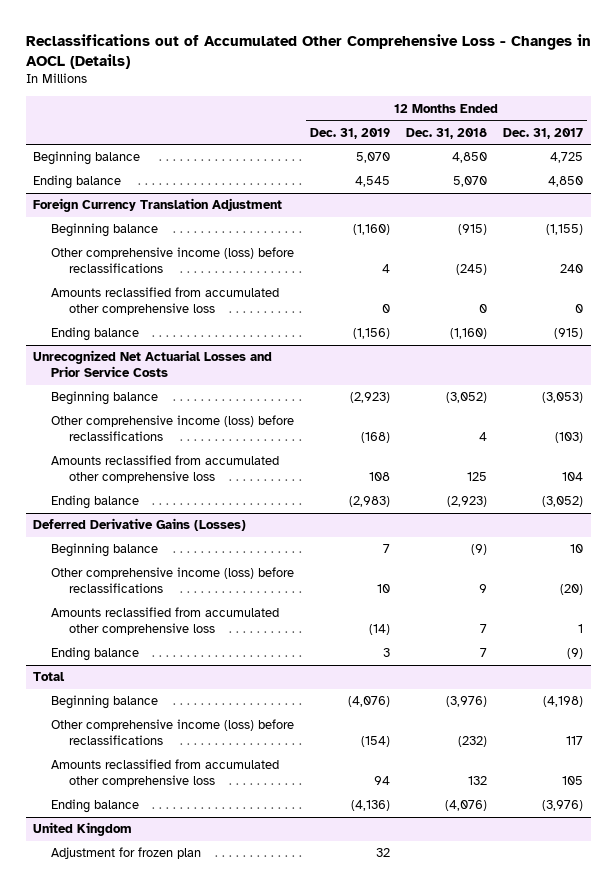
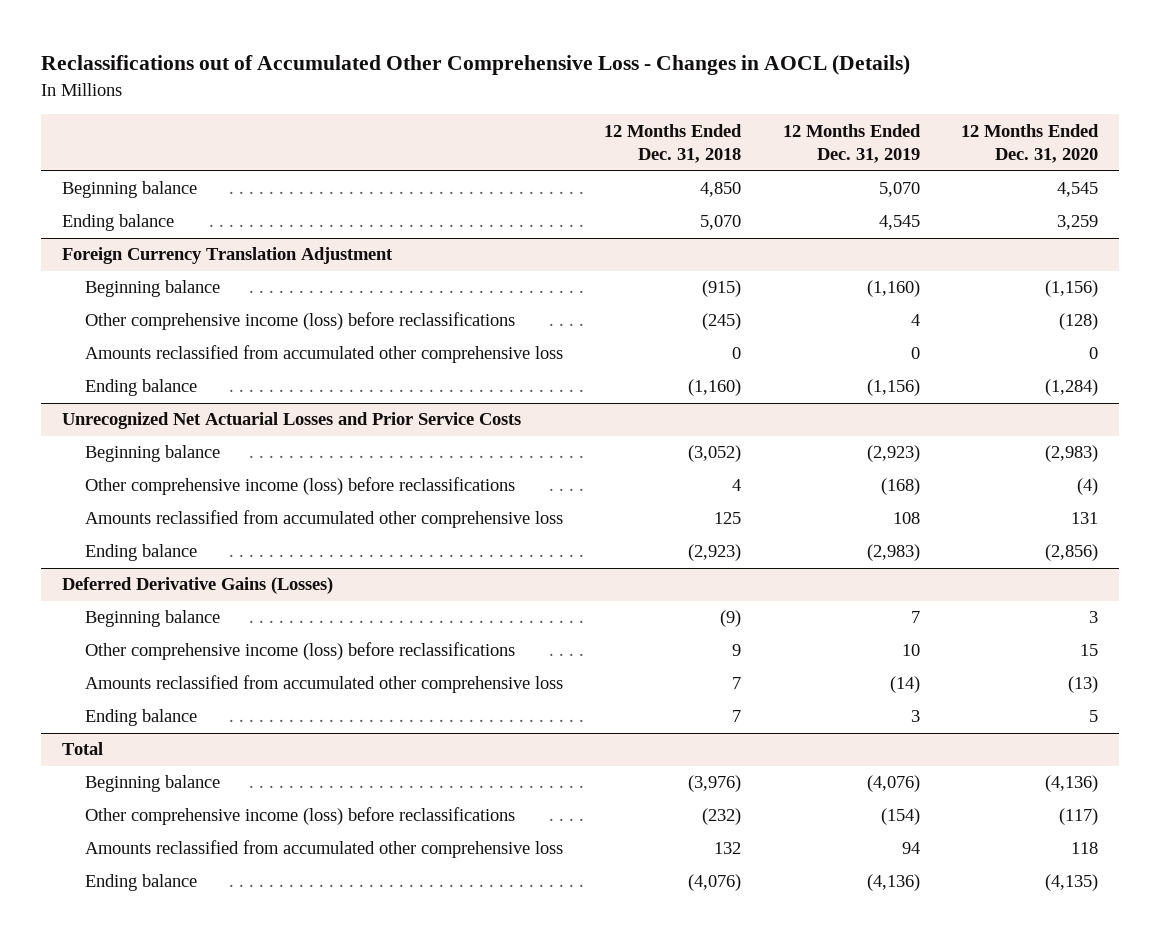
- | 12 Months Ended Dec. 31, 2019 | 12 Months Ended Dec. 31, 2018 | 12 Months Ended Dec. 31, 2017
+ | 12 Months Ended Dec. 31, 2018 | 12 Months Ended Dec. 31, 2019 | 12 Months Ended Dec. 31, 2020
- United Kingdom
- Adjustment for frozen plan | 32 | |

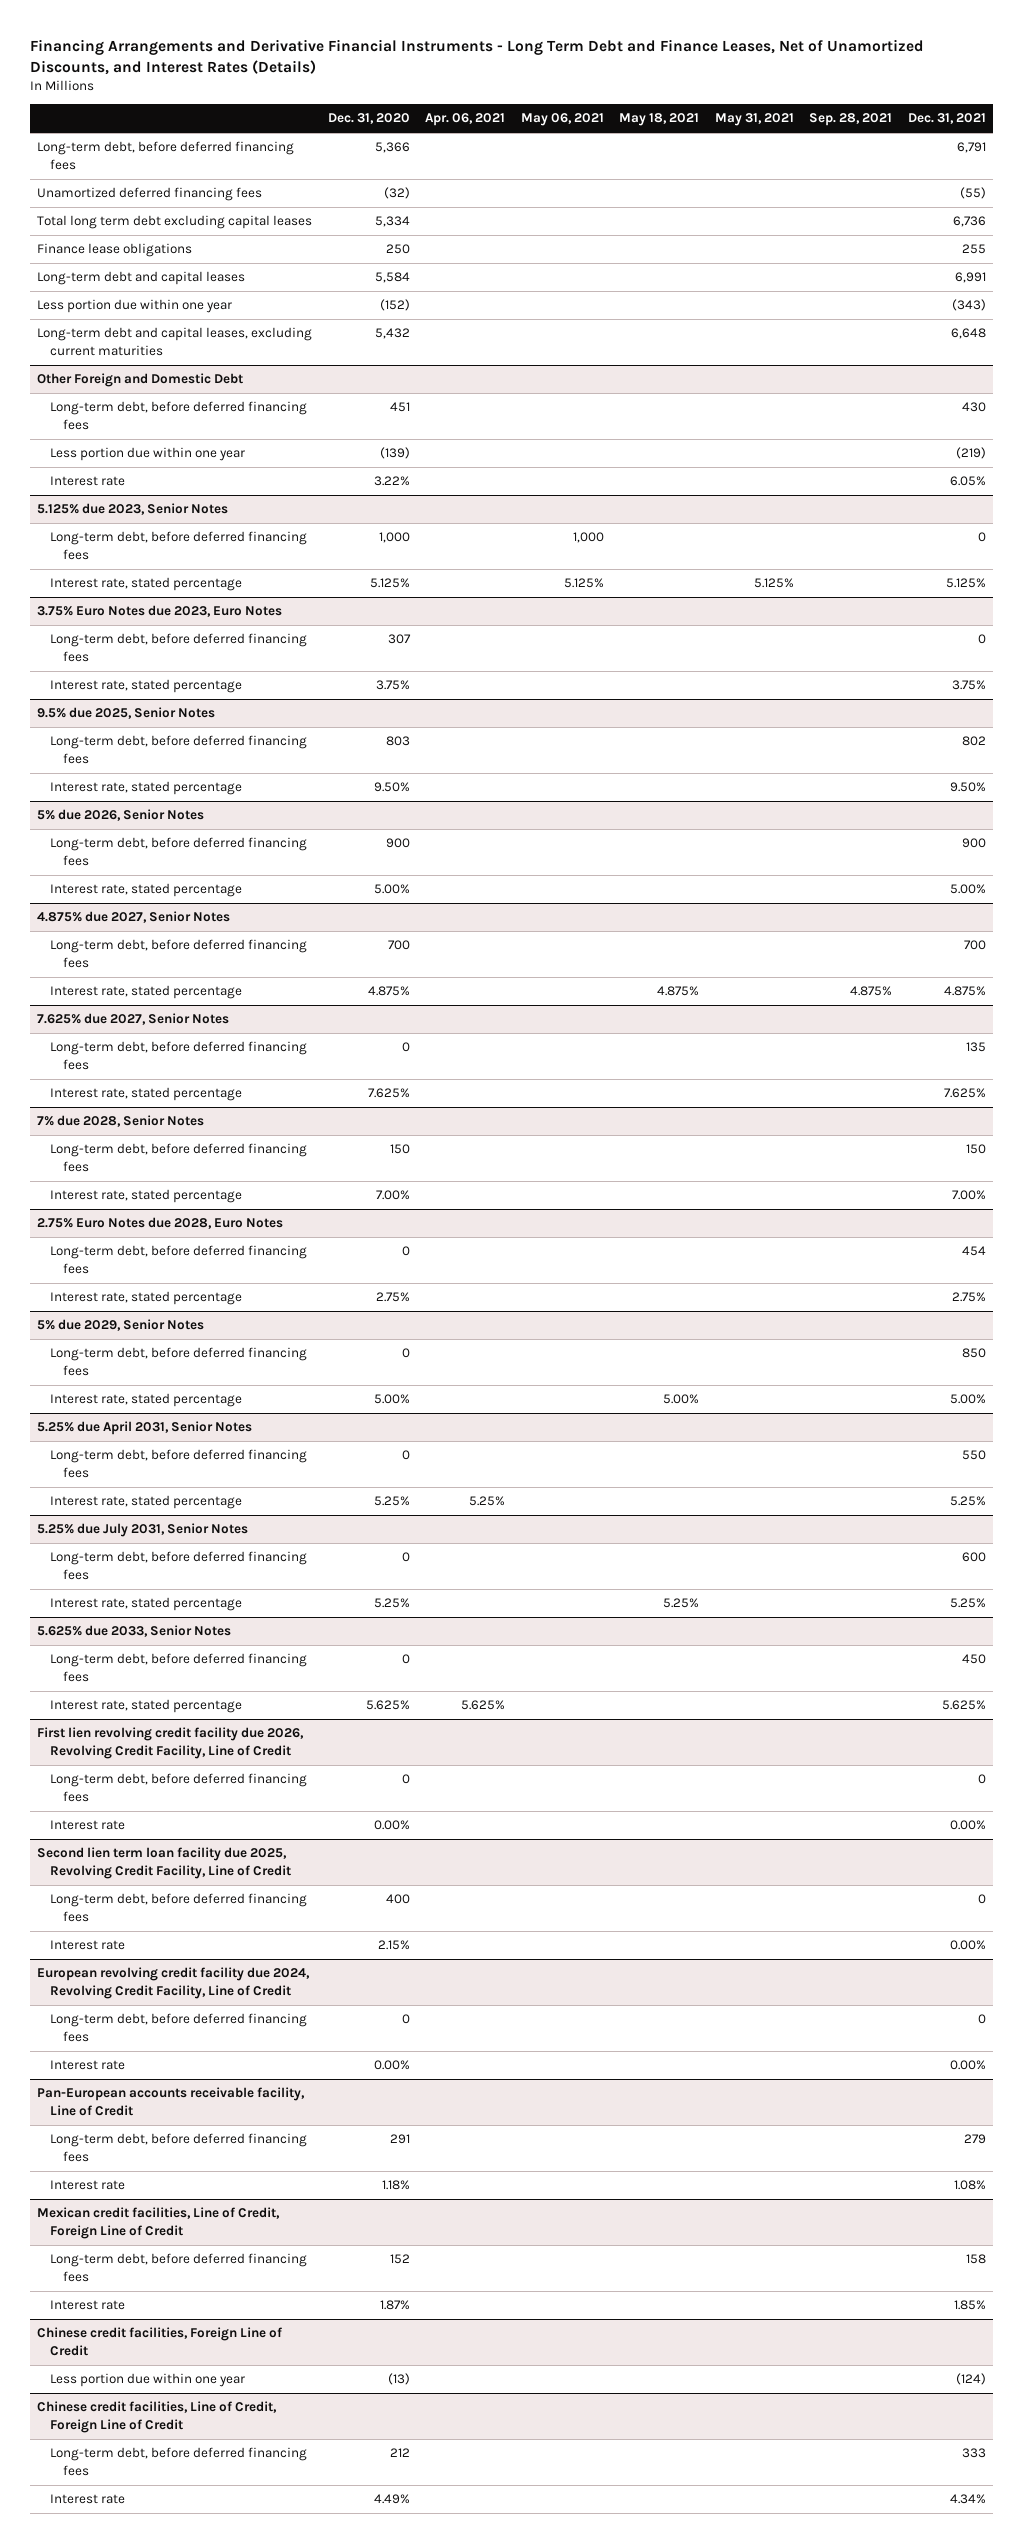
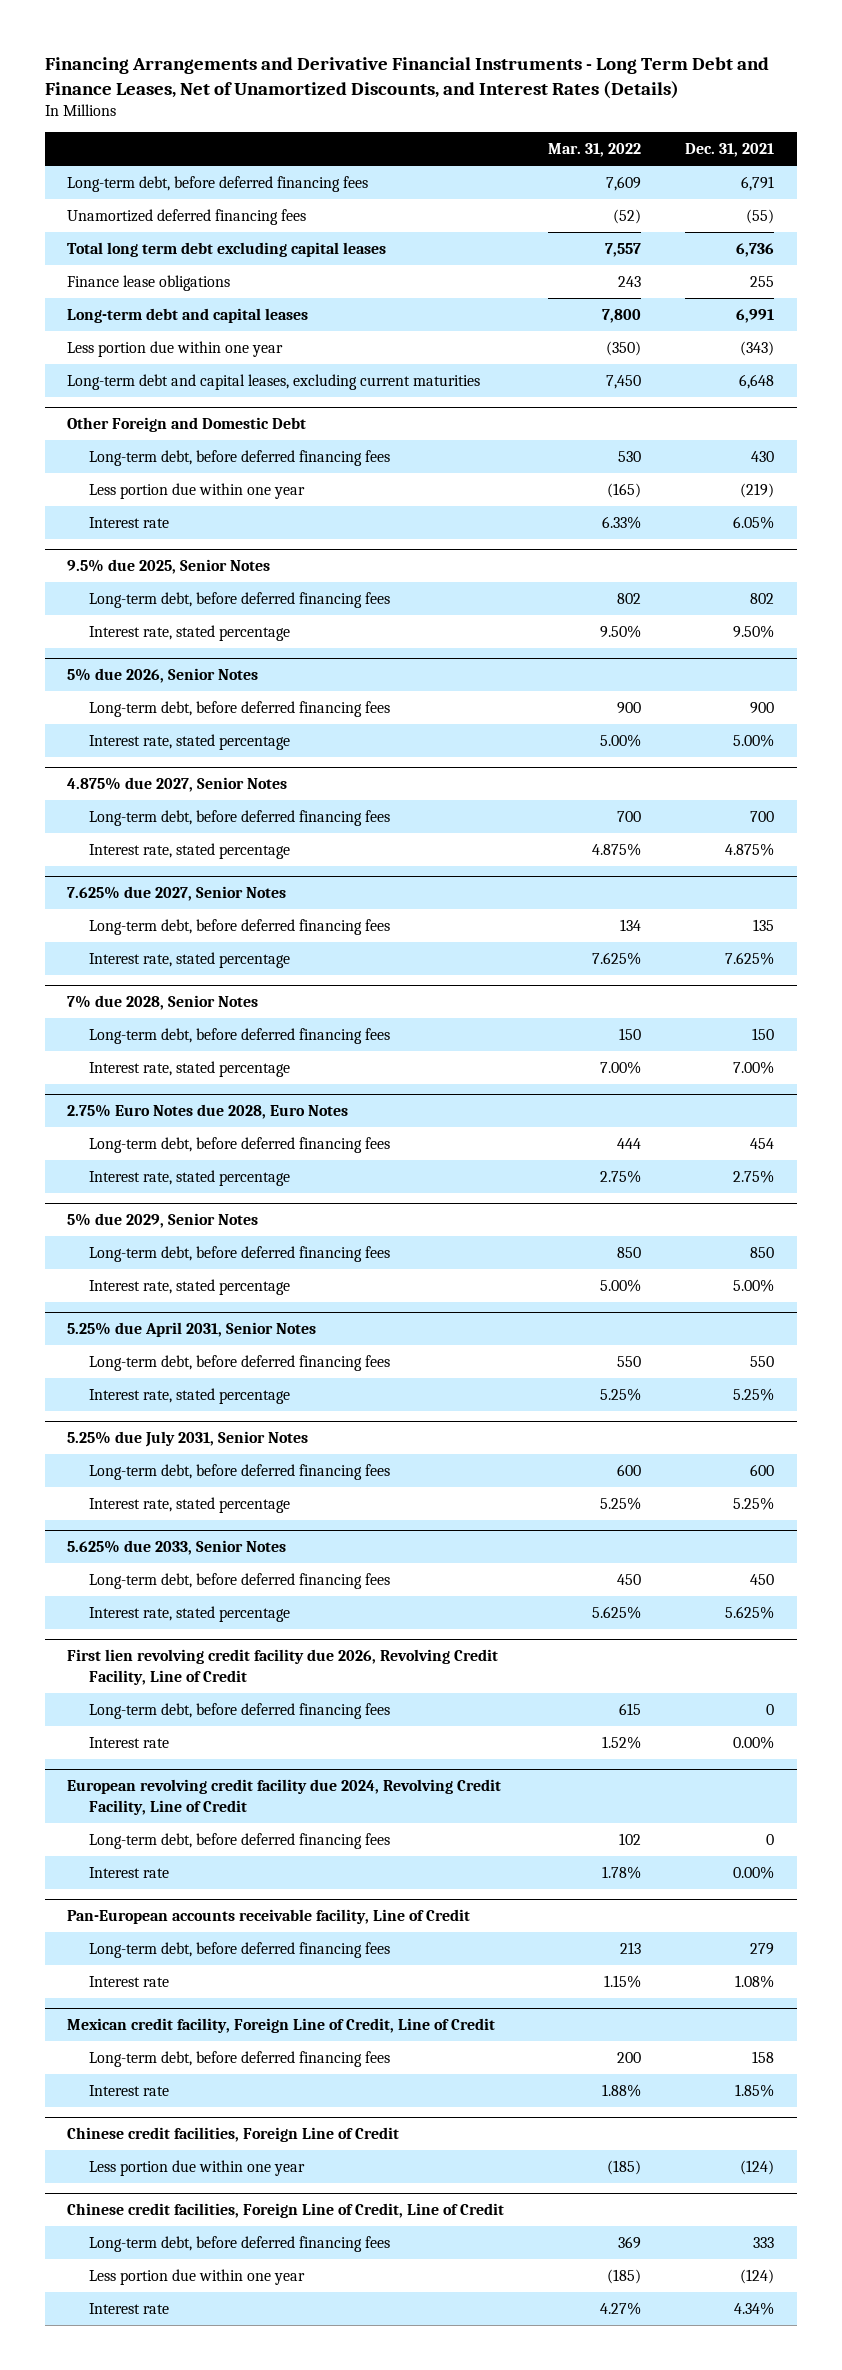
- | Dec. 31, 2020 | Apr. 06, 2021 | May 06, 2021 | May 18, 2021 | May 31, 2021 | Sep. 28, 2021 | Dec. 31, 2021
+ | Mar. 31, 2022 | Dec. 31, 2021
- 5.125% due 2023, Senior Notes
- Long-term debt, before deferred financing fees | 1,000 | | 1,000 | | | | 0
- Interest rate, stated percentage | 5.125% | | 5.125% | | 5.125% | | 5.125%
- 3.75% Euro Notes due 2023, Euro Notes
- Long-term debt, before deferred financing fees | 307 | | | | | | 0
- Interest rate, stated percentage | 3.75% | | | | | | 3.75%
- Second lien term loan facility due 2025, Revolving Credit Facility, Line of Credit
- Long-term debt, before deferred financing fees | 400 | | | | | | 0
- Interest rate | 2.15% | | | | | | 0.00%
- Mexican credit facilities, Line of Credit, Foreign Line of Credit
+ Mexican credit facility, Foreign Line of Credit, Line of Credit
- Chinese credit facilities, Line of Credit, Foreign Line of Credit
+ Chinese credit facilities, Foreign Line of Credit, Line of Credit
+ Less portion due within one year | (185) | (124)

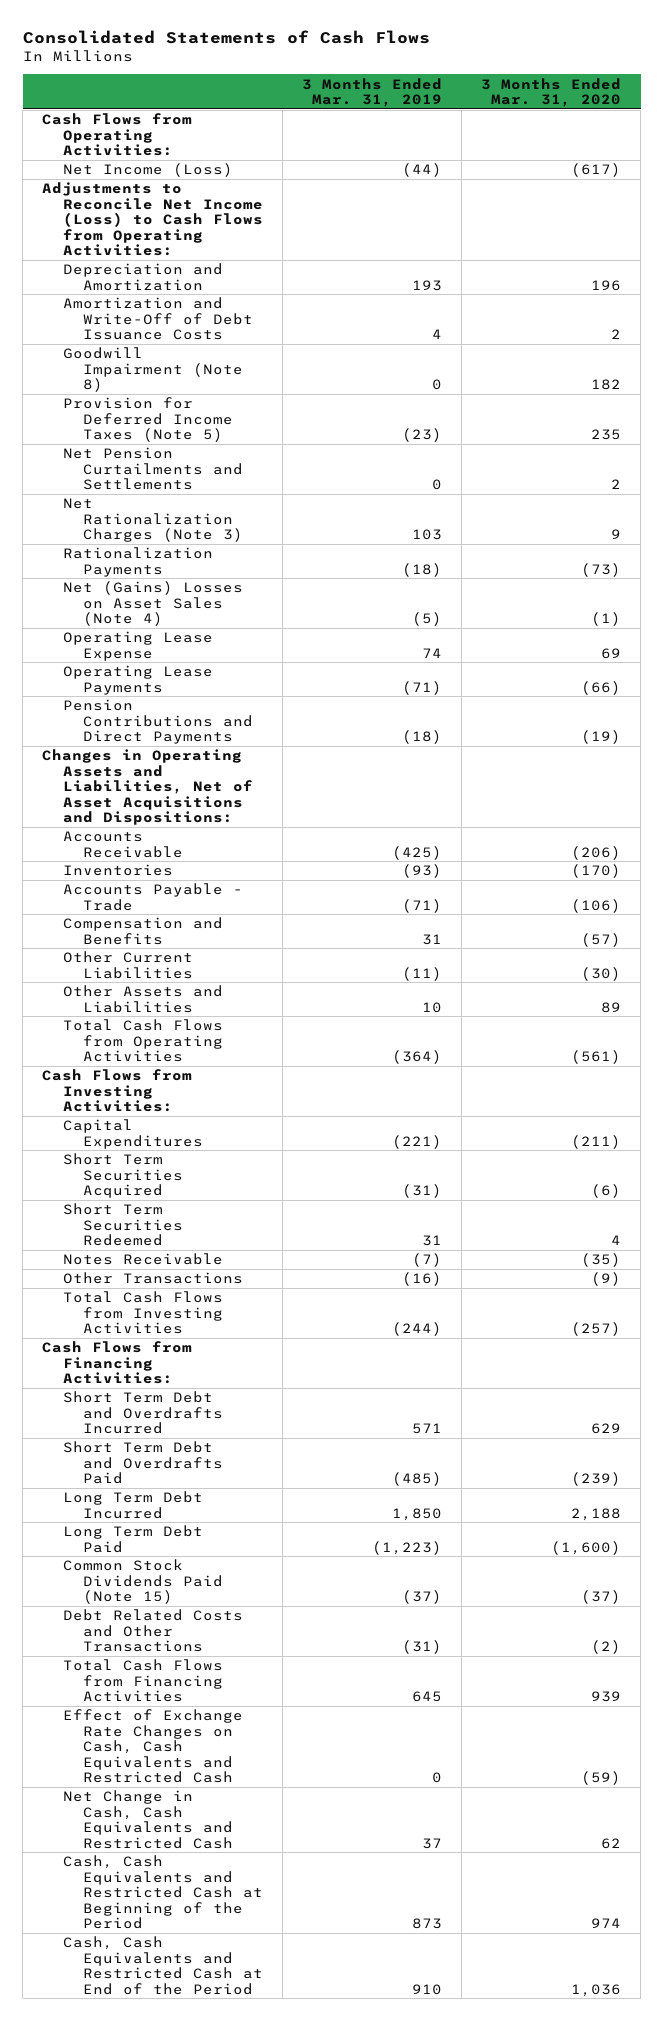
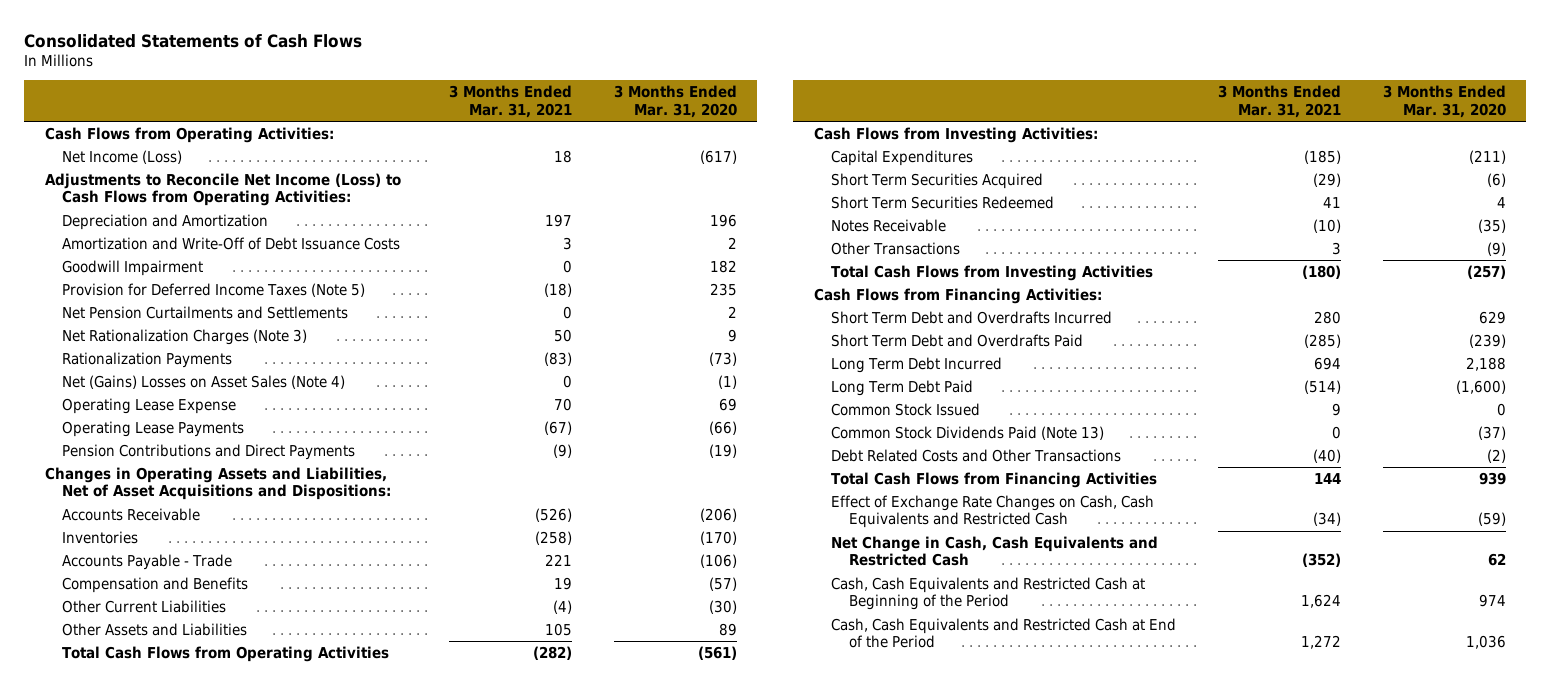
- | 3 Months Ended Mar. 31, 2019 | 3 Months Ended Mar. 31, 2020
+ | 3 Months Ended Mar. 31, 2021 | 3 Months Ended Mar. 31, 2020
- Goodwill Impairment (Note 8) | 0 | 182
+ Goodwill Impairment | 0 | 182
- Common Stock Dividends Paid (Note 15) | (37) | (37)
+ Common Stock Issued | 9 | 0
+ Common Stock Dividends Paid (Note 13) | 0 | (37)

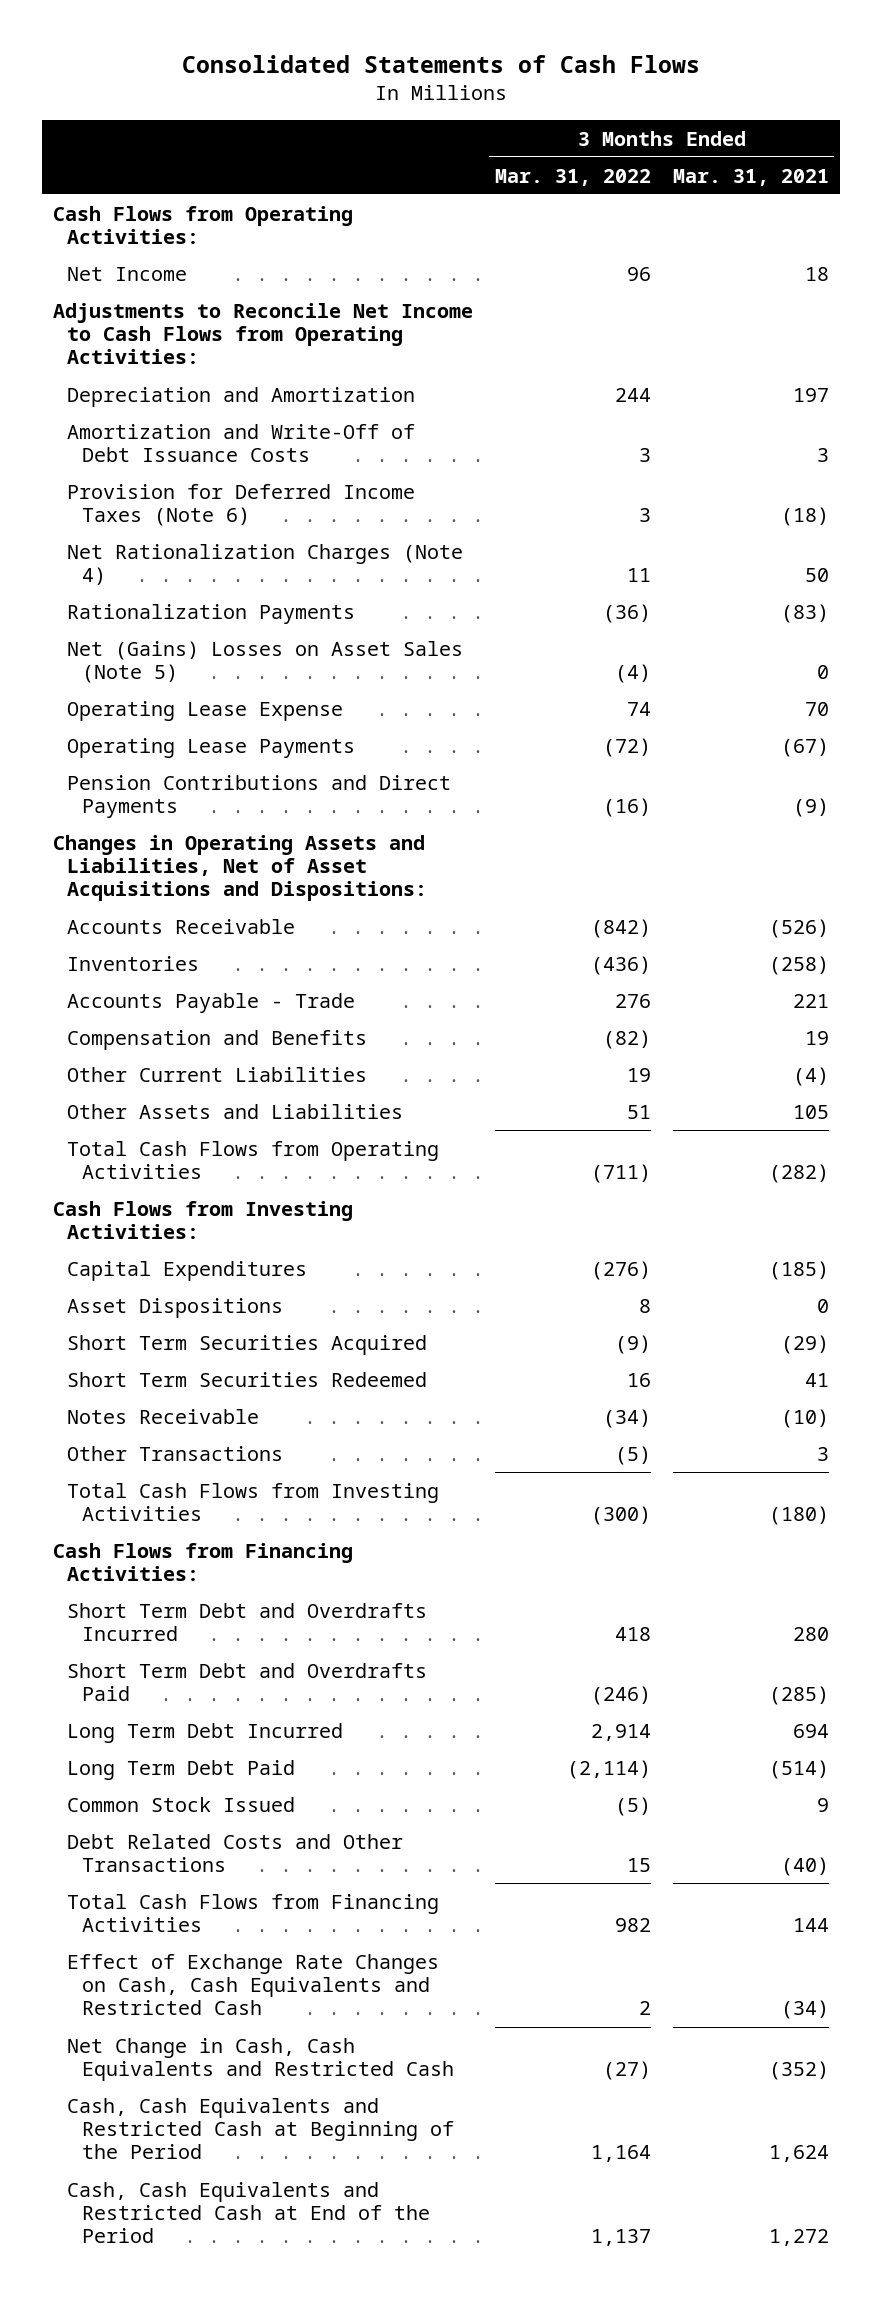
- | 3 Months Ended Mar. 31, 2021 | 3 Months Ended Mar. 31, 2020
+ | 3 Months Ended Mar. 31, 2022 | 3 Months Ended Mar. 31, 2021
- Net Income (Loss) | 18 | (617)
- Adjustments to Reconcile Net Income (Loss) to Cash Flows from Operating Activities:
+ Net Income | 96 | 18
+ Adjustments to Reconcile Net Income to Cash Flows from Operating Activities:
- Goodwill Impairment | 0 | 182
- Provision for Deferred Income Taxes (Note 5) | (18) | 235
- Net Pension Curtailments and Settlements | 0 | 2
- Net Rationalization Charges (Note 3) | 50 | 9
+ Provision for Deferred Income Taxes (Note 6) | 3 | (18)
+ Net Rationalization Charges (Note 4) | 11 | 50
- Net (Gains) Losses on Asset Sales (Note 4) | 0 | (1)
+ Net (Gains) Losses on Asset Sales (Note 5) | (4) | 0
+ Asset Dispositions | 8 | 0
- Common Stock Dividends Paid (Note 13) | 0 | (37)

